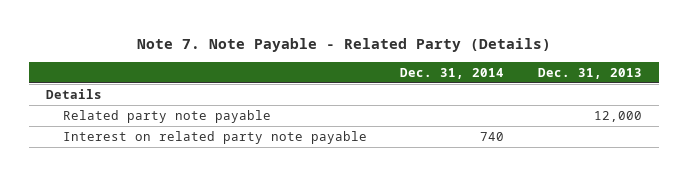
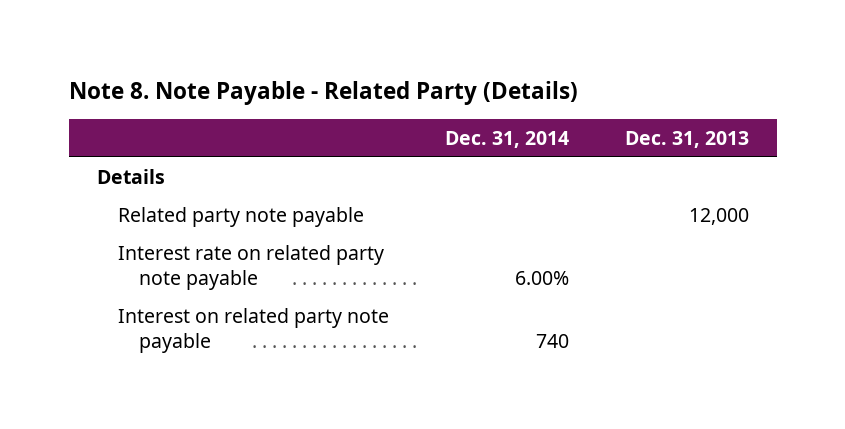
- Note 7. Note Payable - Related Party (Details)
+ Note 8. Note Payable - Related Party (Details)
+ Interest rate on related party note payable | 6.00% |

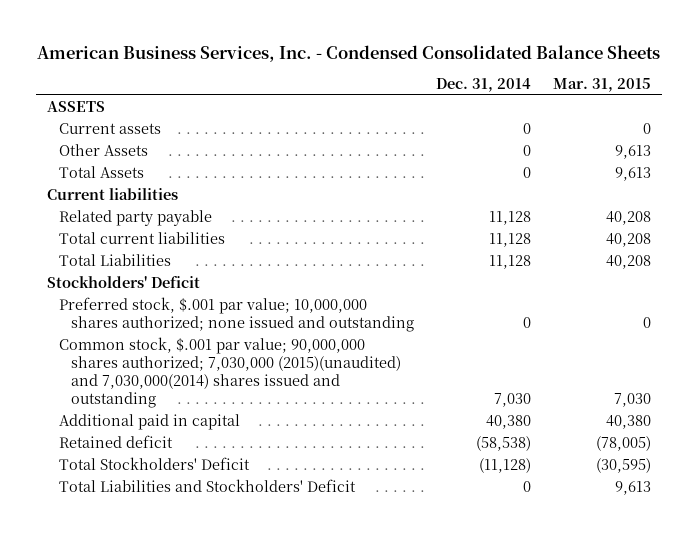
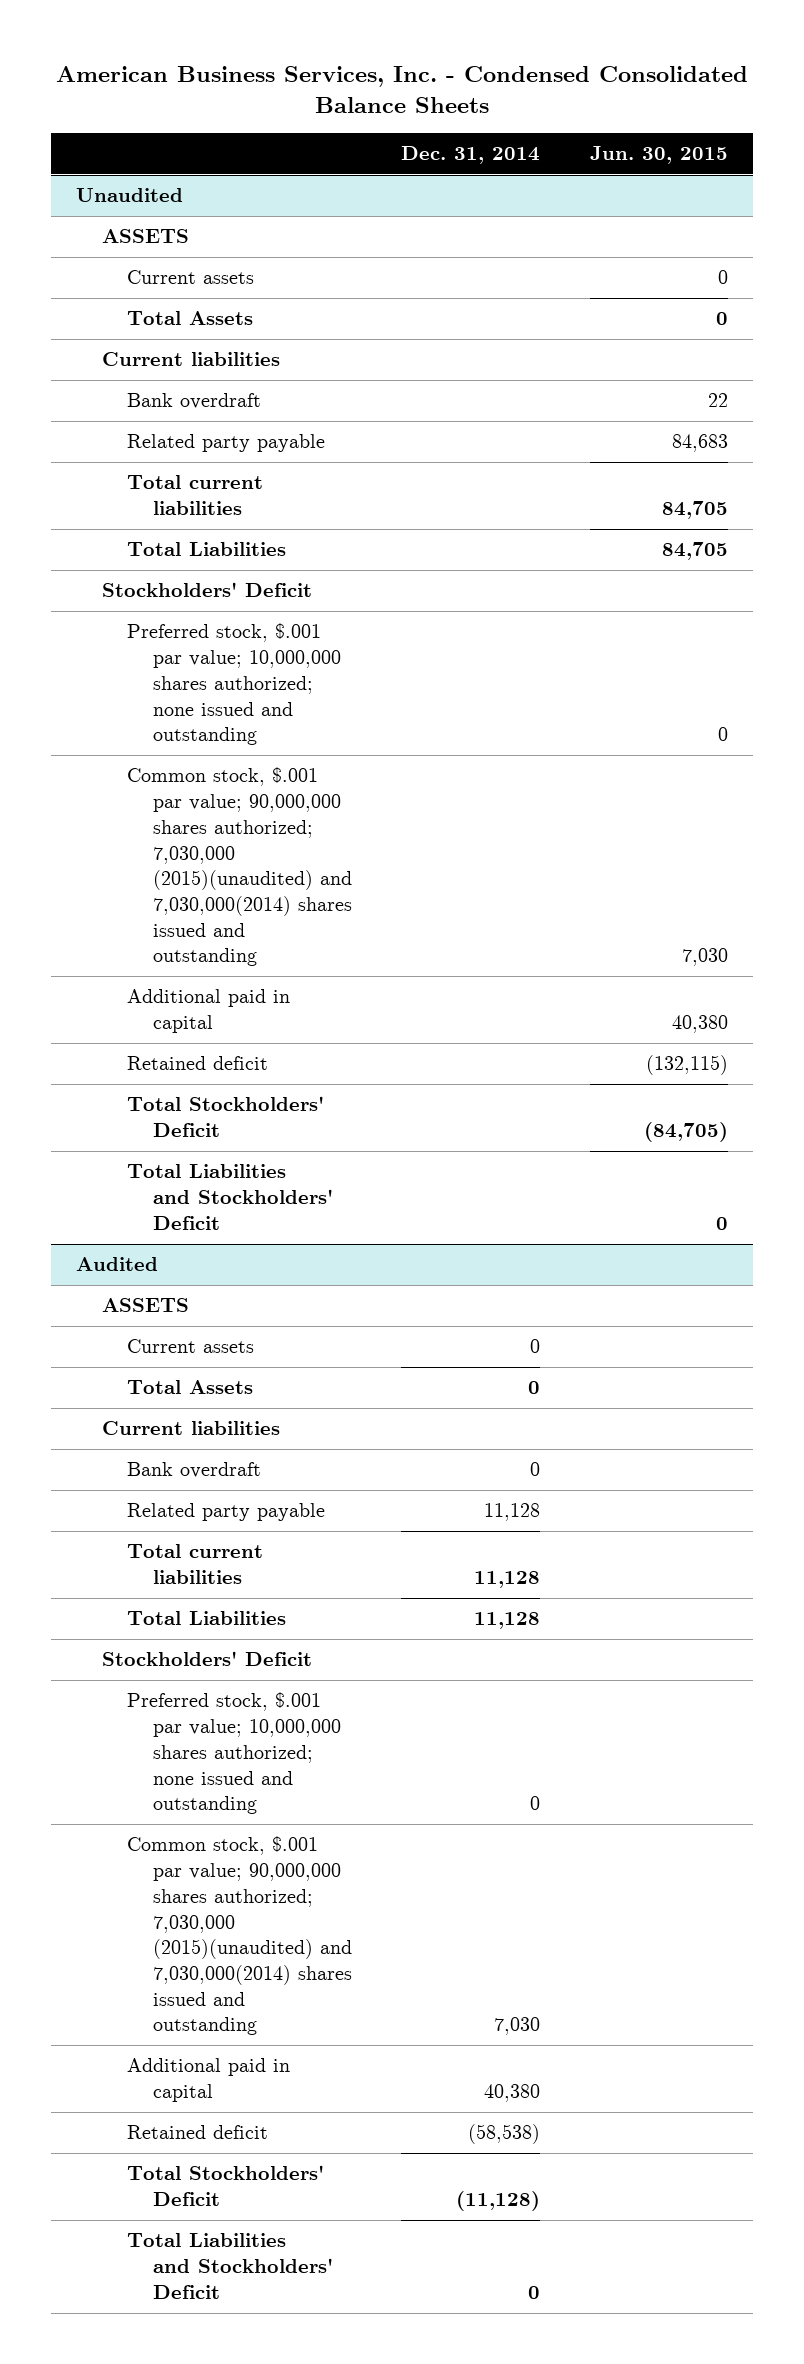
- | Dec. 31, 2014 | Mar. 31, 2015
+ | Dec. 31, 2014 | Jun. 30, 2015
+ Unaudited
+ ASSETS
+ Current assets | | 0
+ Total Assets | | 0
+ Current liabilities
+ Bank overdraft | | 22
+ Related party payable | | 84,683
+ Total current liabilities | | 84,705
+ Total Liabilities | | 84,705
+ Stockholders' Deficit
+ Preferred stock, $.001 par value; 10,000,000 shares authorized; none issued and outstanding | | 0
+ Common stock, $.001 par value; 90,000,000 shares authorized; 7,030,000 (2015)(unaudited) and 7,030,000(2014) shares issued and outstanding | | 7,030
+ Additional paid in capital | | 40,380
+ Retained deficit | | (132,115)
+ Total Stockholders' Deficit | | (84,705)
+ Total Liabilities and Stockholders' Deficit | | 0
+ Audited
- Other Assets | 0 | 9,613
+ Bank overdraft | 0 |

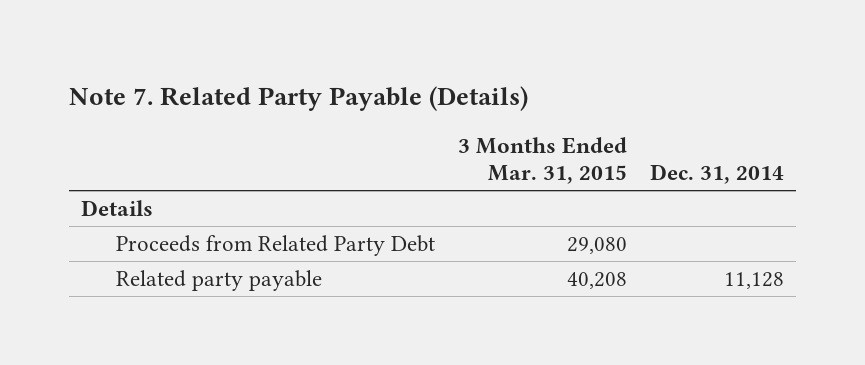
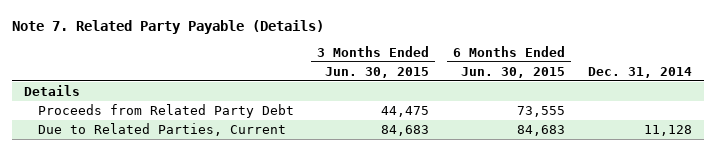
- | 3 Months Ended Mar. 31, 2015 | Dec. 31, 2014
+ | 3 Months Ended Jun. 30, 2015 | 6 Months Ended Jun. 30, 2015 | Dec. 31, 2014
- Related party payable | 40,208 | 11,128
+ Due to Related Parties, Current | 84,683 | 84,683 | 11,128

